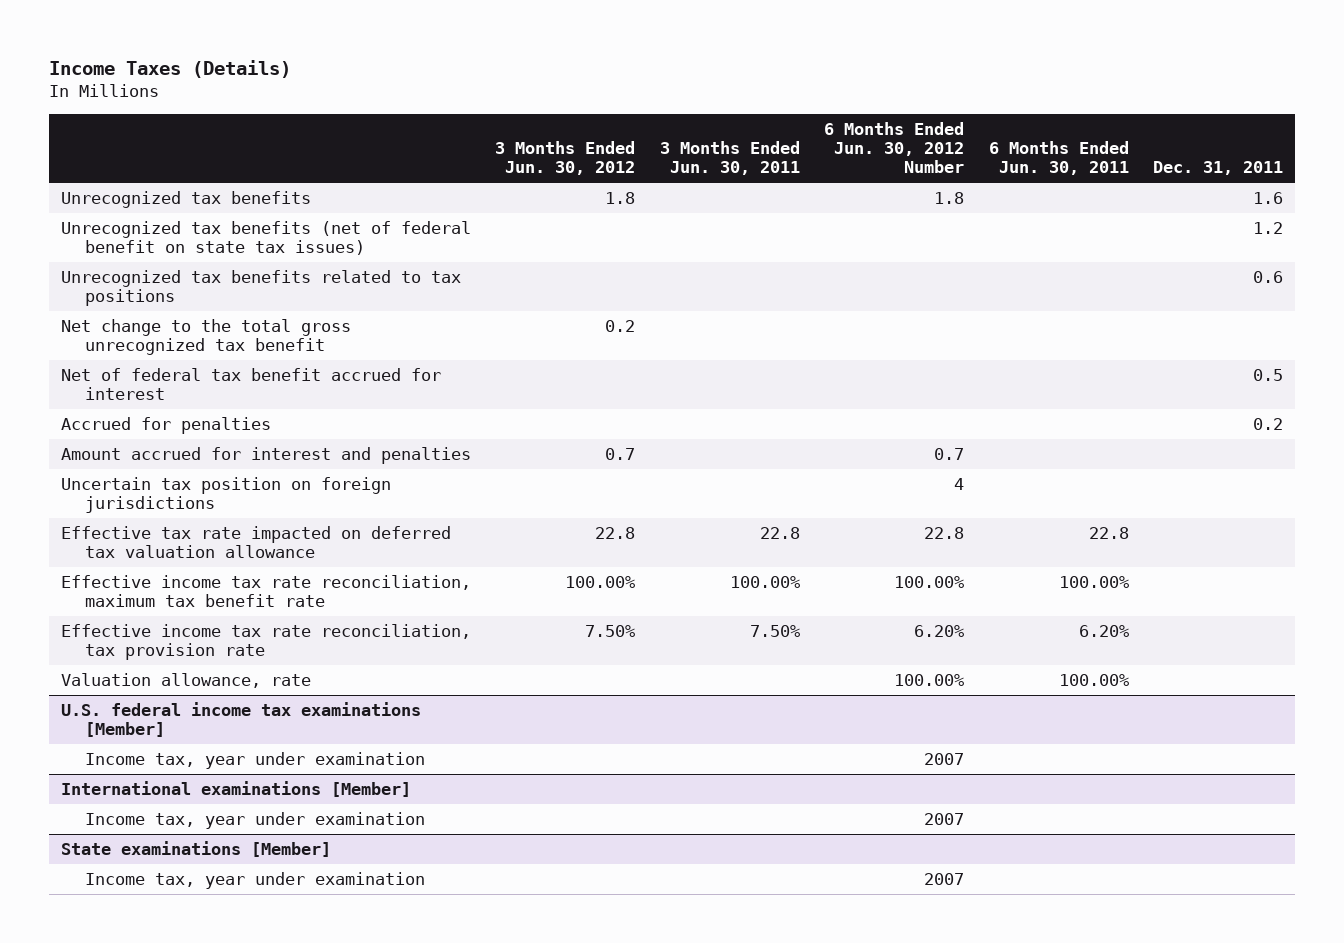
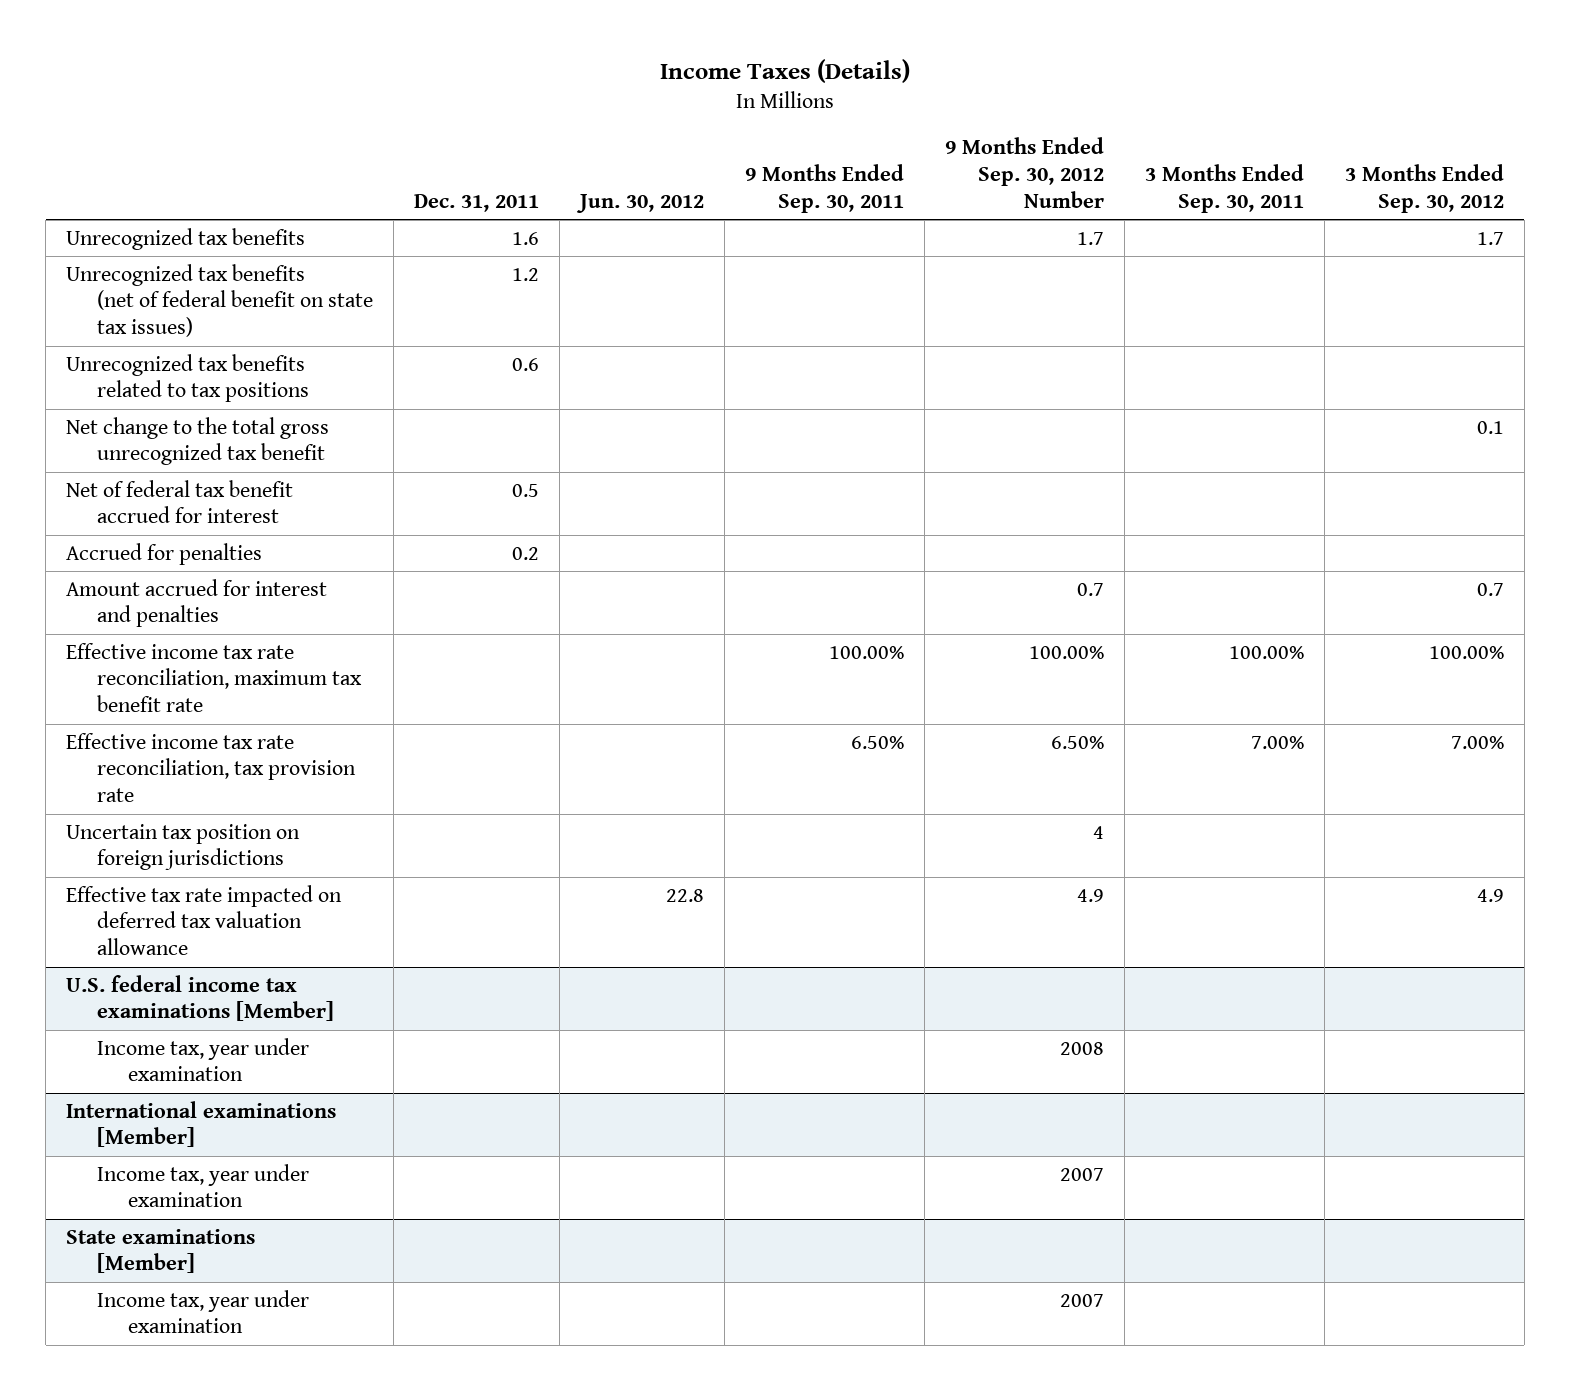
- | 3 Months Ended Jun. 30, 2012 | 3 Months Ended Jun. 30, 2011 | 6 Months Ended Jun. 30, 2012 Number | 6 Months Ended Jun. 30, 2011 | Dec. 31, 2011
+ | Dec. 31, 2011 | Jun. 30, 2012 | 9 Months Ended Sep. 30, 2011 | 9 Months Ended Sep. 30, 2012 Number | 3 Months Ended Sep. 30, 2011 | 3 Months Ended Sep. 30, 2012
- Valuation allowance, rate | | | 100.00% | 100.00% |
moved down: Uncertain tax position on foreign jurisdictions | | | | 4 | |
moved down: Effective tax rate impacted on deferred tax valuation allowance | | 22.8 | | 4.9 | | 4.9

